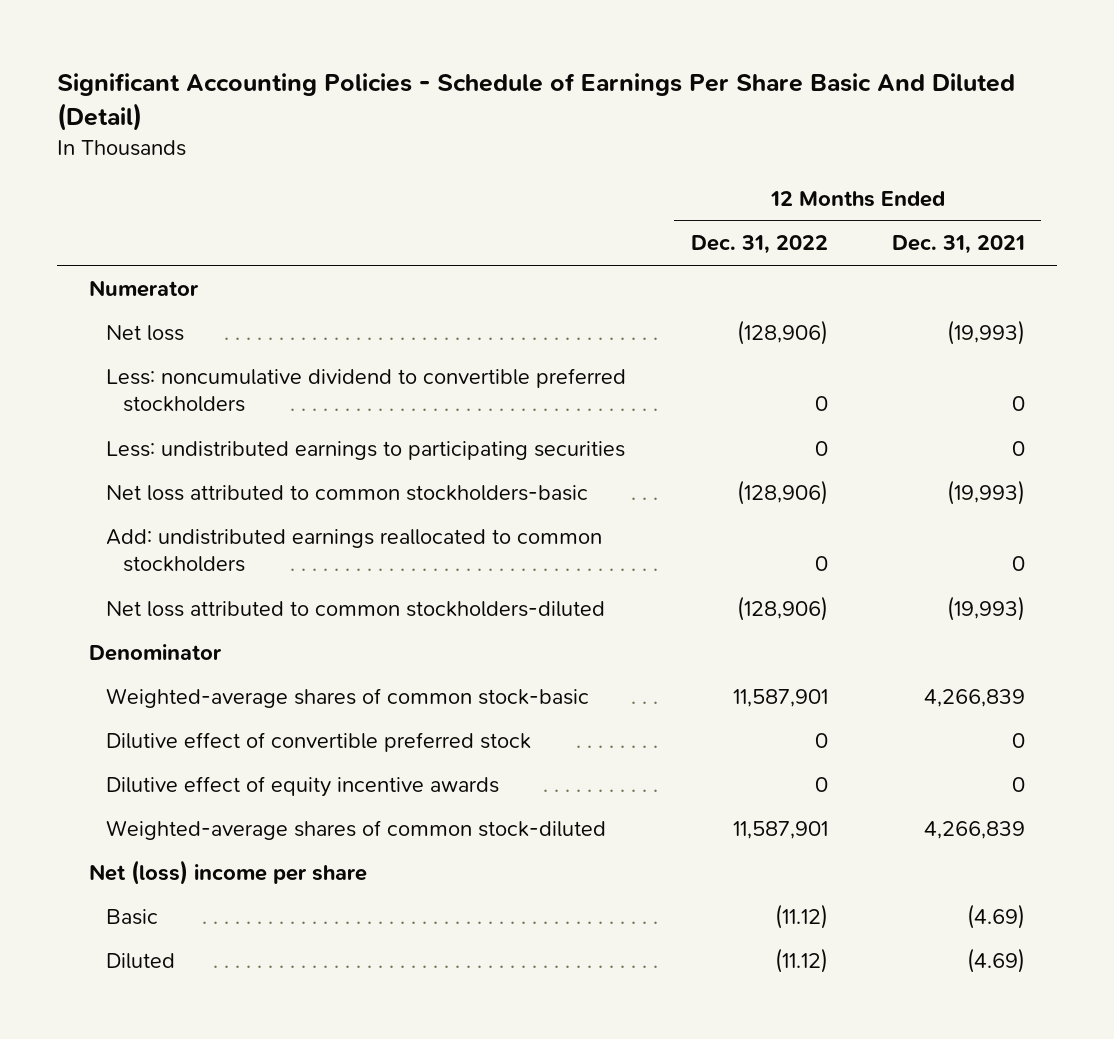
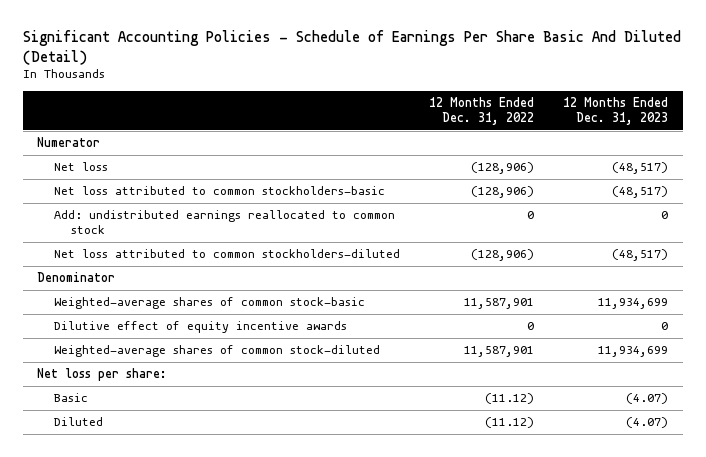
- | 12 Months Ended Dec. 31, 2022 | 12 Months Ended Dec. 31, 2021
+ | 12 Months Ended Dec. 31, 2022 | 12 Months Ended Dec. 31, 2023
- Less: noncumulative dividend to convertible preferred stockholders | 0 | 0
- Less: undistributed earnings to participating securities | 0 | 0
- Add: undistributed earnings reallocated to common stockholders | 0 | 0
+ Add: undistributed earnings reallocated to common stock | 0 | 0
- Dilutive effect of convertible preferred stock | 0 | 0
- Net (loss) income per share
+ Net loss per share:

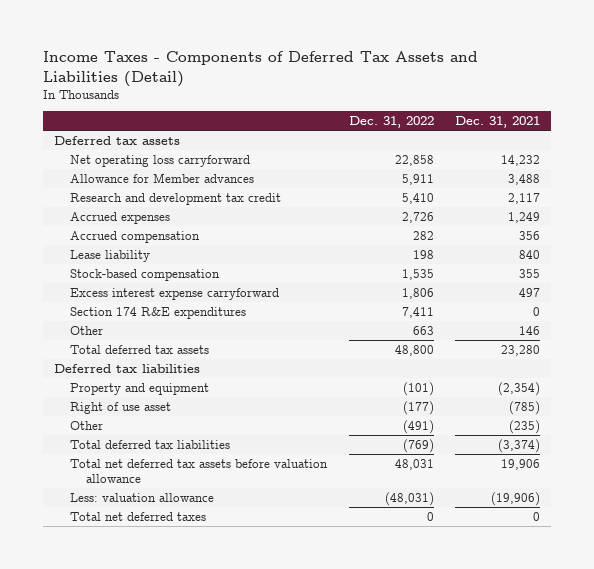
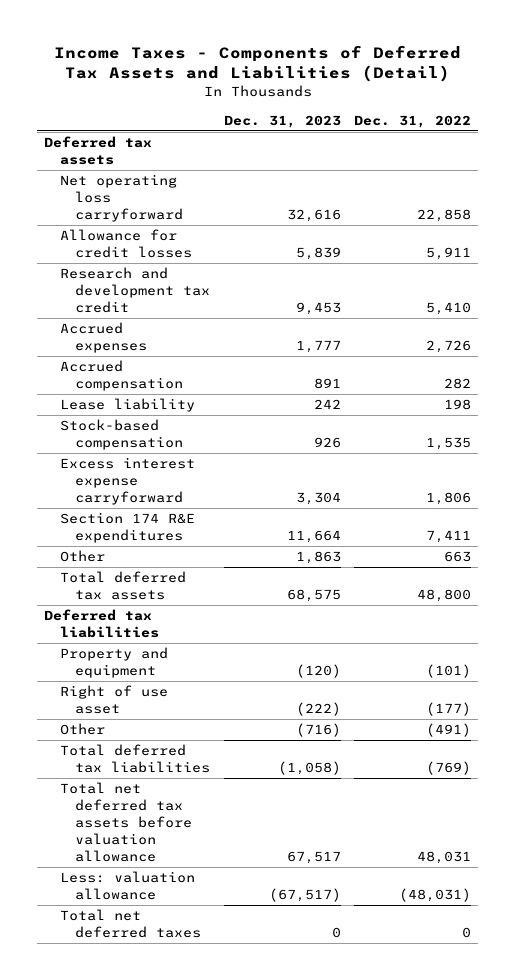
- | Dec. 31, 2022 | Dec. 31, 2021
+ | Dec. 31, 2023 | Dec. 31, 2022
- Allowance for Member advances | 5,911 | 3,488
+ Allowance for credit losses | 5,839 | 5,911

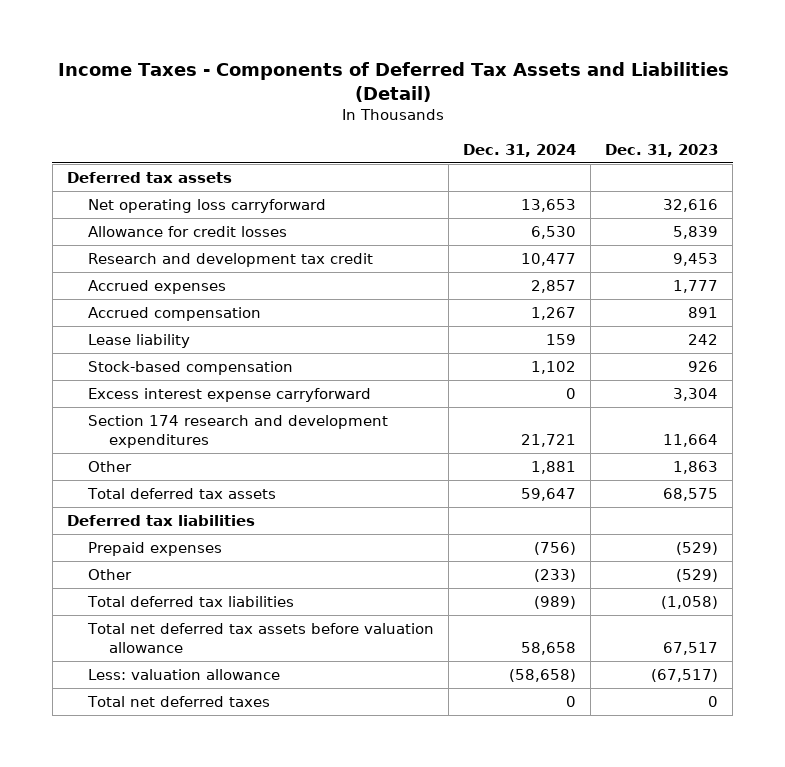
- | Dec. 31, 2023 | Dec. 31, 2022
+ | Dec. 31, 2024 | Dec. 31, 2023
- Section 174 R&E expenditures | 11,664 | 7,411
+ Section 174 research and development expenditures | 21,721 | 11,664
- Property and equipment | (120) | (101)
- Right of use asset | (222) | (177)
- Other | (716) | (491)
+ Prepaid expenses | (756) | (529)
+ Other | (233) | (529)

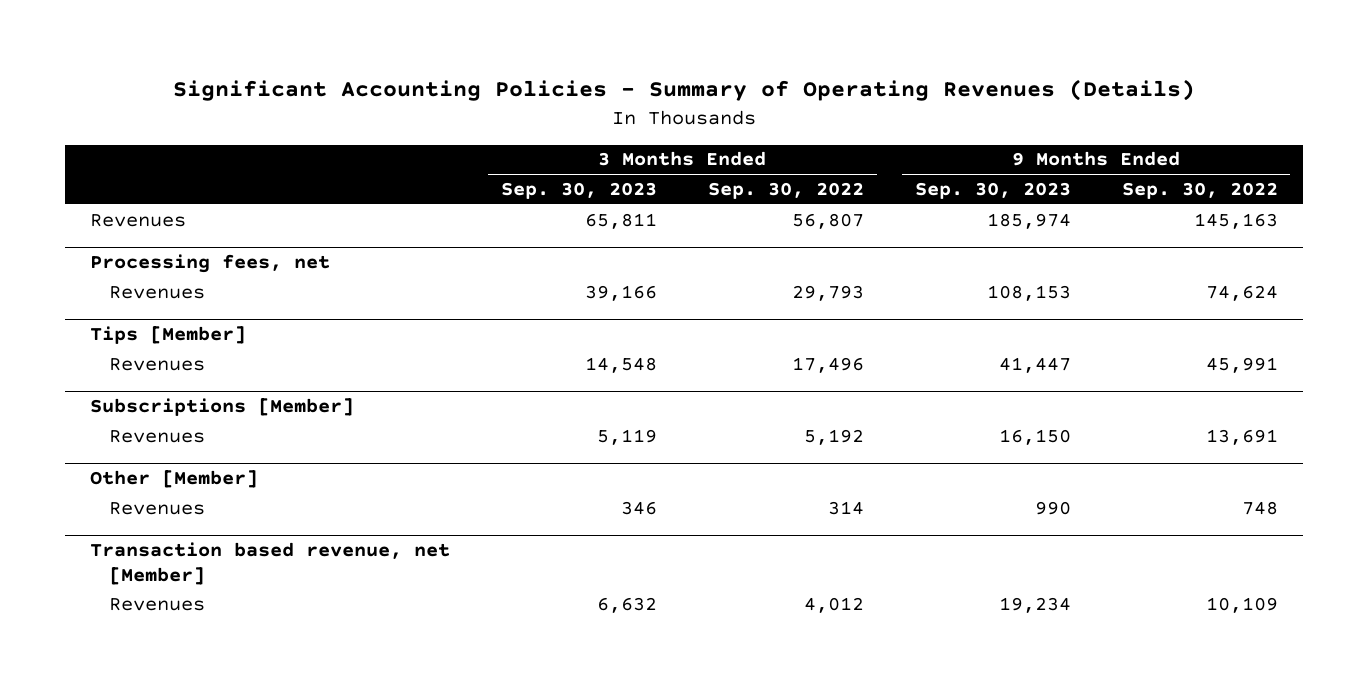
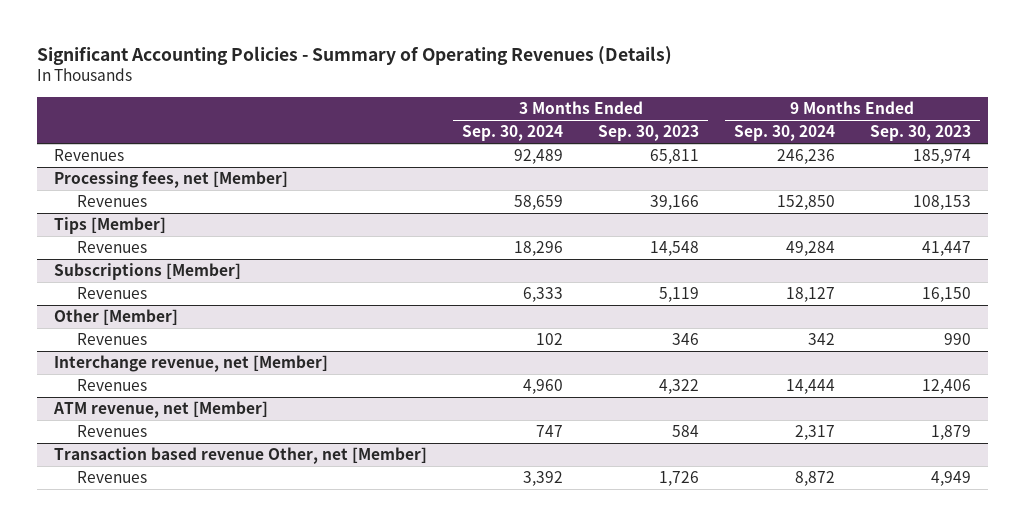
- | 3 Months Ended Sep. 30, 2023 | 3 Months Ended Sep. 30, 2022 | 9 Months Ended Sep. 30, 2023 | 9 Months Ended Sep. 30, 2022
+ | 3 Months Ended Sep. 30, 2024 | 3 Months Ended Sep. 30, 2023 | 9 Months Ended Sep. 30, 2024 | 9 Months Ended Sep. 30, 2023
- Processing fees, net
+ Processing fees, net [Member]
- Transaction based revenue, net [Member]
- Revenues | 6,632 | 4,012 | 19,234 | 10,109
+ Interchange revenue, net [Member]
+ Revenues | 4,960 | 4,322 | 14,444 | 12,406
+ ATM revenue, net [Member]
+ Revenues | 747 | 584 | 2,317 | 1,879
+ Transaction based revenue Other, net [Member]
+ Revenues | 3,392 | 1,726 | 8,872 | 4,949

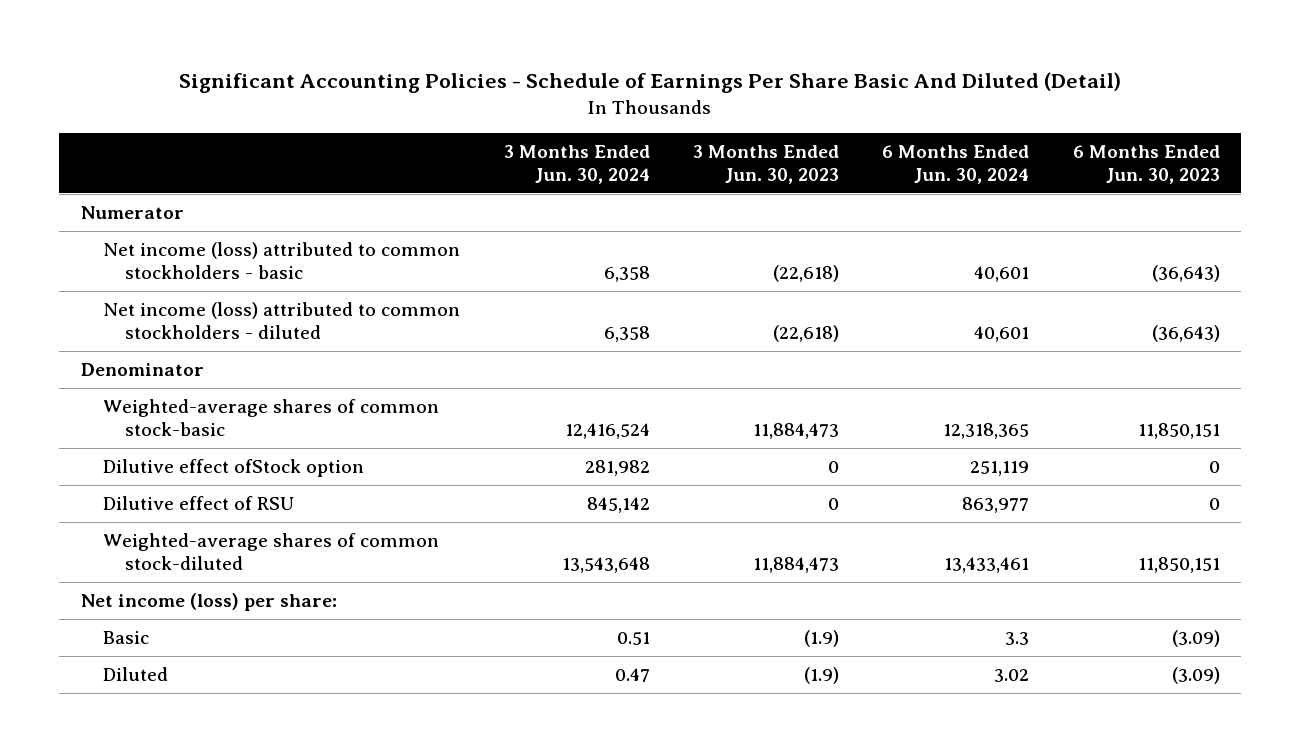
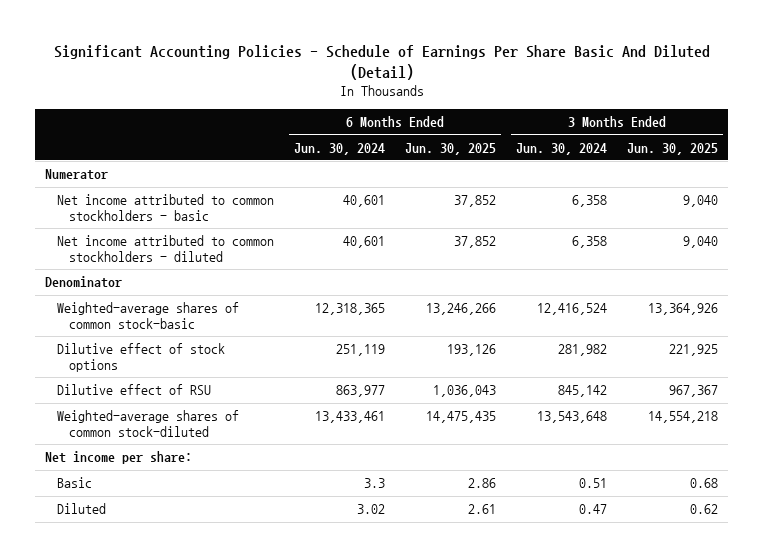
- | 3 Months Ended Jun. 30, 2024 | 3 Months Ended Jun. 30, 2023 | 6 Months Ended Jun. 30, 2024 | 6 Months Ended Jun. 30, 2023
+ | 6 Months Ended Jun. 30, 2024 | 6 Months Ended Jun. 30, 2025 | 3 Months Ended Jun. 30, 2024 | 3 Months Ended Jun. 30, 2025
- Net income (loss) attributed to common stockholders - basic | 6,358 | (22,618) | 40,601 | (36,643)
- Net income (loss) attributed to common stockholders - diluted | 6,358 | (22,618) | 40,601 | (36,643)
+ Net income attributed to common stockholders - basic | 40,601 | 37,852 | 6,358 | 9,040
+ Net income attributed to common stockholders - diluted | 40,601 | 37,852 | 6,358 | 9,040
- Dilutive effect ofStock option | 281,982 | 0 | 251,119 | 0
+ Dilutive effect of stock options | 251,119 | 193,126 | 281,982 | 221,925
- Net income (loss) per share:
+ Net income per share:

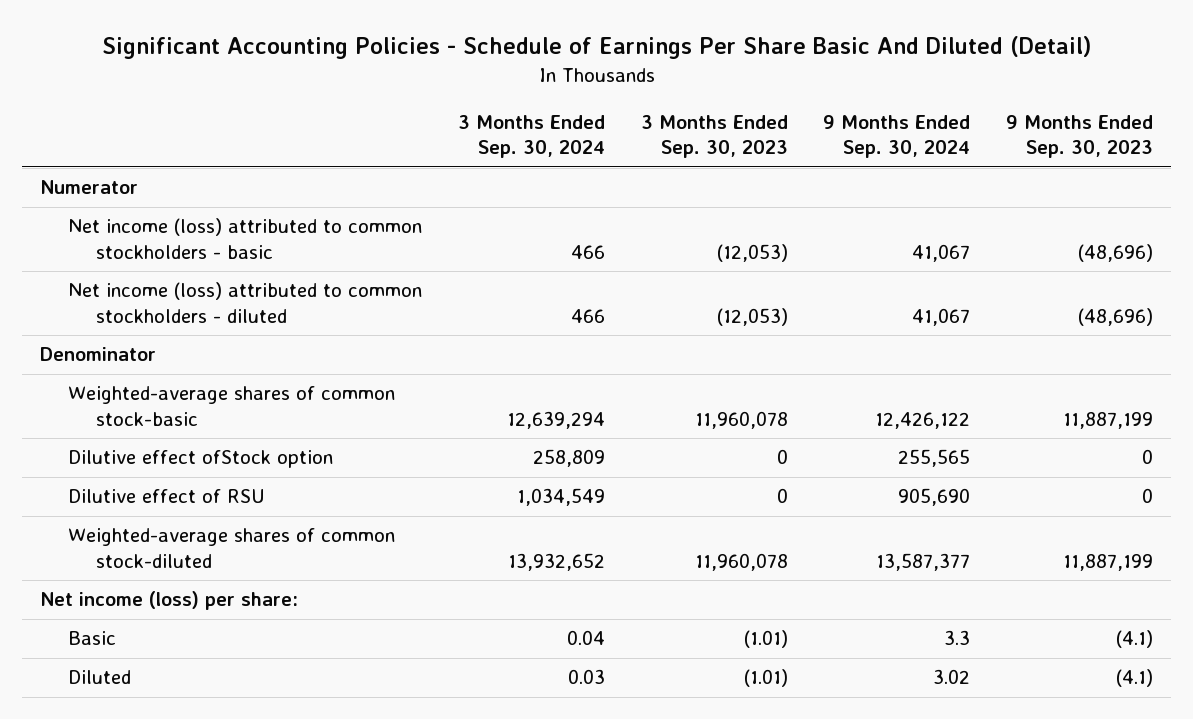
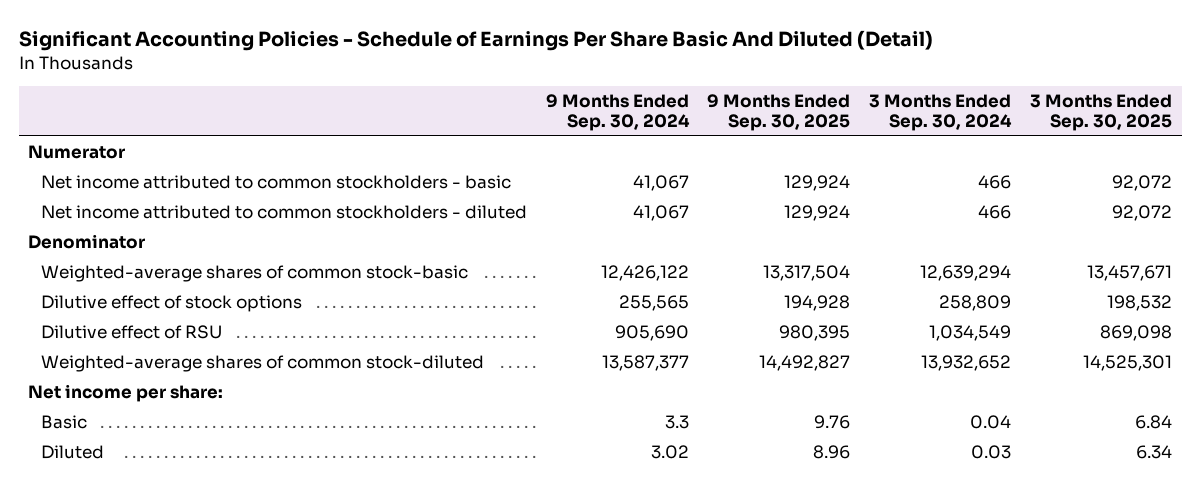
- | 3 Months Ended Sep. 30, 2024 | 3 Months Ended Sep. 30, 2023 | 9 Months Ended Sep. 30, 2024 | 9 Months Ended Sep. 30, 2023
+ | 9 Months Ended Sep. 30, 2024 | 9 Months Ended Sep. 30, 2025 | 3 Months Ended Sep. 30, 2024 | 3 Months Ended Sep. 30, 2025
- Net income (loss) attributed to common stockholders - basic | 466 | (12,053) | 41,067 | (48,696)
- Net income (loss) attributed to common stockholders - diluted | 466 | (12,053) | 41,067 | (48,696)
+ Net income attributed to common stockholders - basic | 41,067 | 129,924 | 466 | 92,072
+ Net income attributed to common stockholders - diluted | 41,067 | 129,924 | 466 | 92,072
- Dilutive effect ofStock option | 258,809 | 0 | 255,565 | 0
+ Dilutive effect of stock options | 255,565 | 194,928 | 258,809 | 198,532
- Net income (loss) per share:
+ Net income per share:

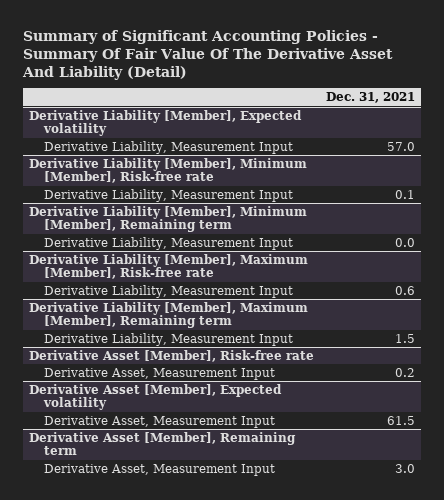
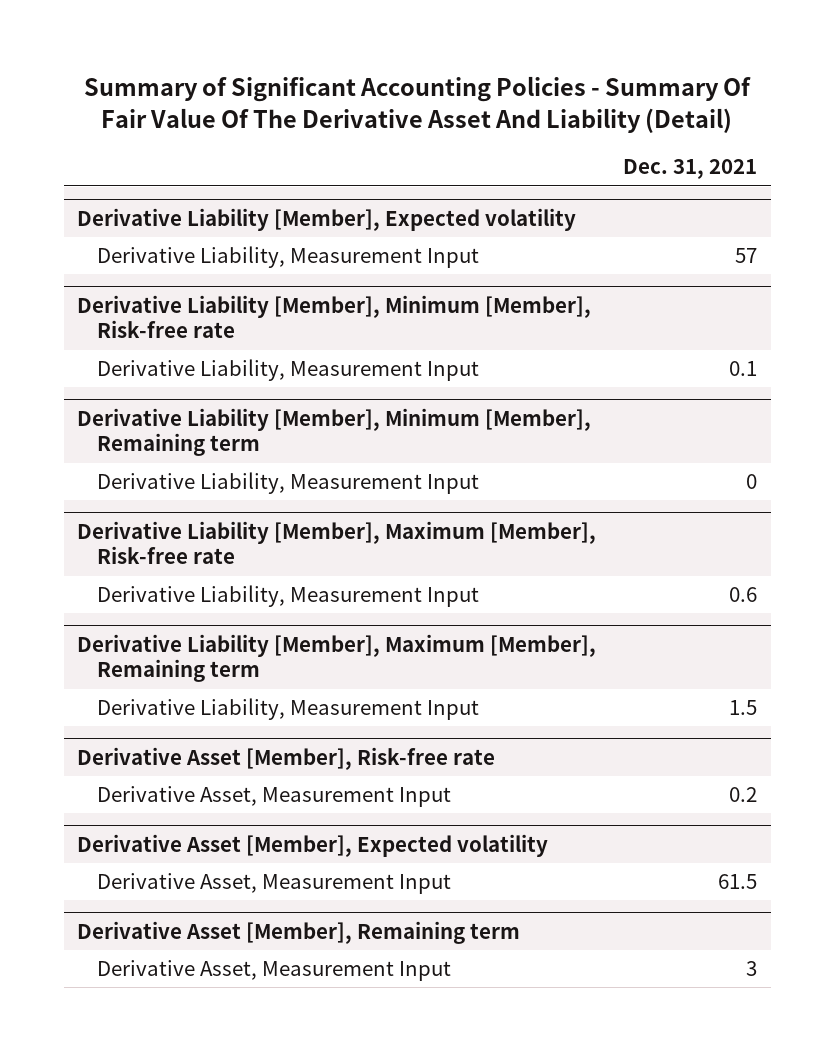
@ Derivative Liability [Member], Expected volatility
- Derivative Liability, Measurement Input | 57.0
+ Derivative Liability, Measurement Input | 57
@ Derivative Liability [Member], Minimum [Member], Remaining term
- Derivative Liability, Measurement Input | 0.0
+ Derivative Liability, Measurement Input | 0
@ Derivative Asset [Member], Remaining term
- Derivative Asset, Measurement Input | 3.0
+ Derivative Asset, Measurement Input | 3

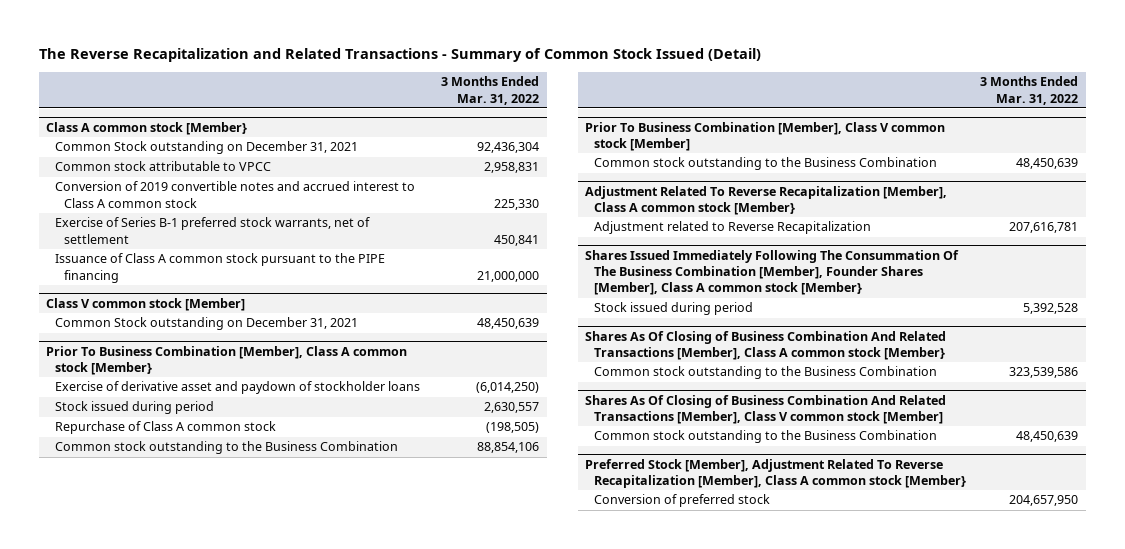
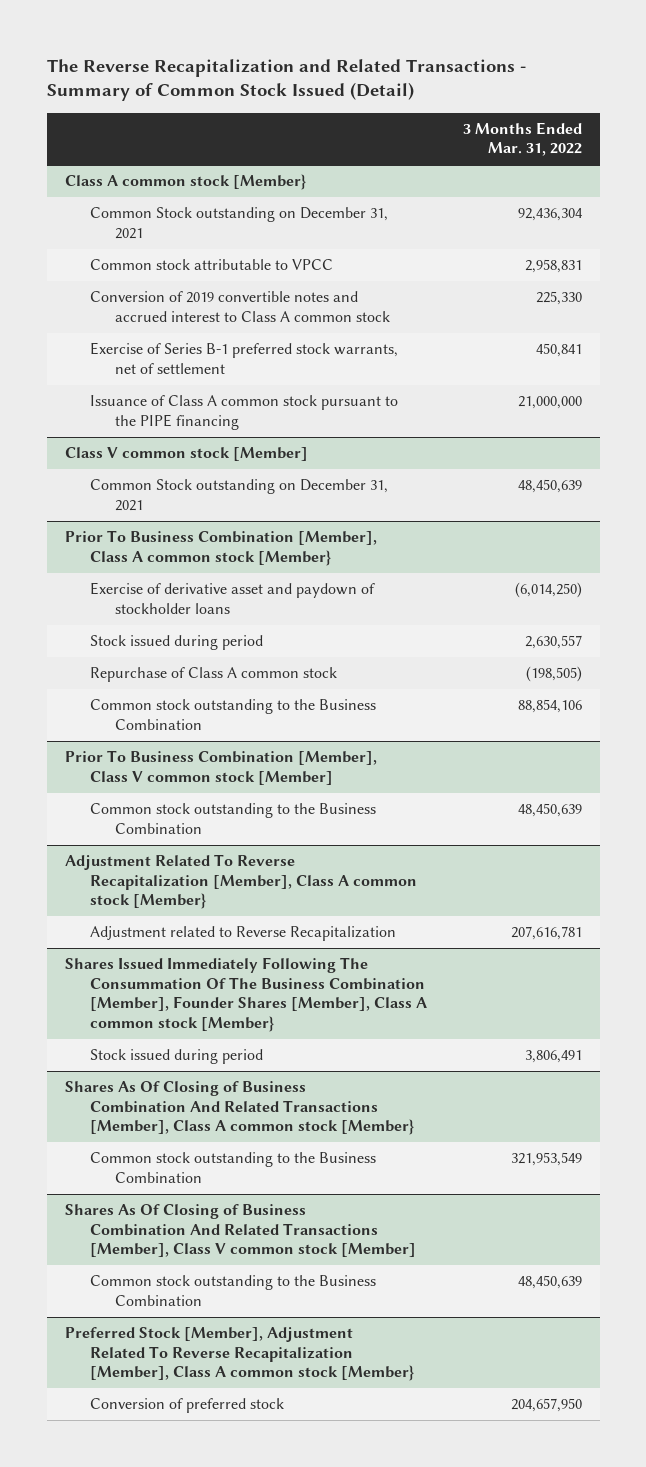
@ Shares Issued Immediately Following The Consummation Of The Business Combination [Member], Founder Shares [Member], Class A common stock [Member}
- Stock issued during period | 5,392,528
+ Stock issued during period | 3,806,491
@ Shares As Of Closing of Business Combination And Related Transactions [Member], Class A common stock [Member}
- Common stock outstanding to the Business Combination | 323,539,586
+ Common stock outstanding to the Business Combination | 321,953,549

